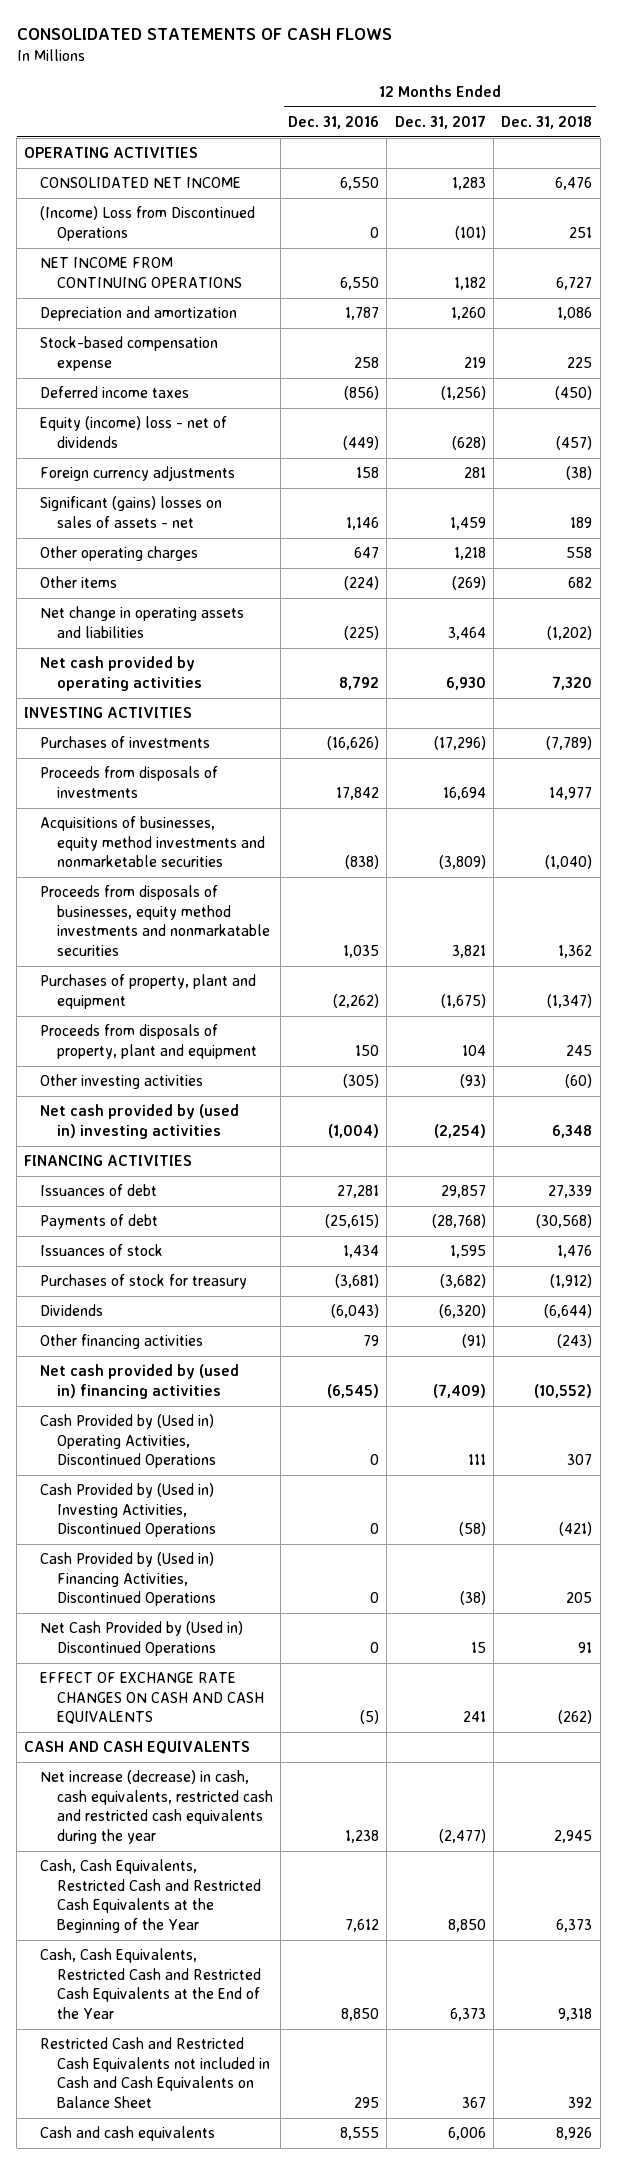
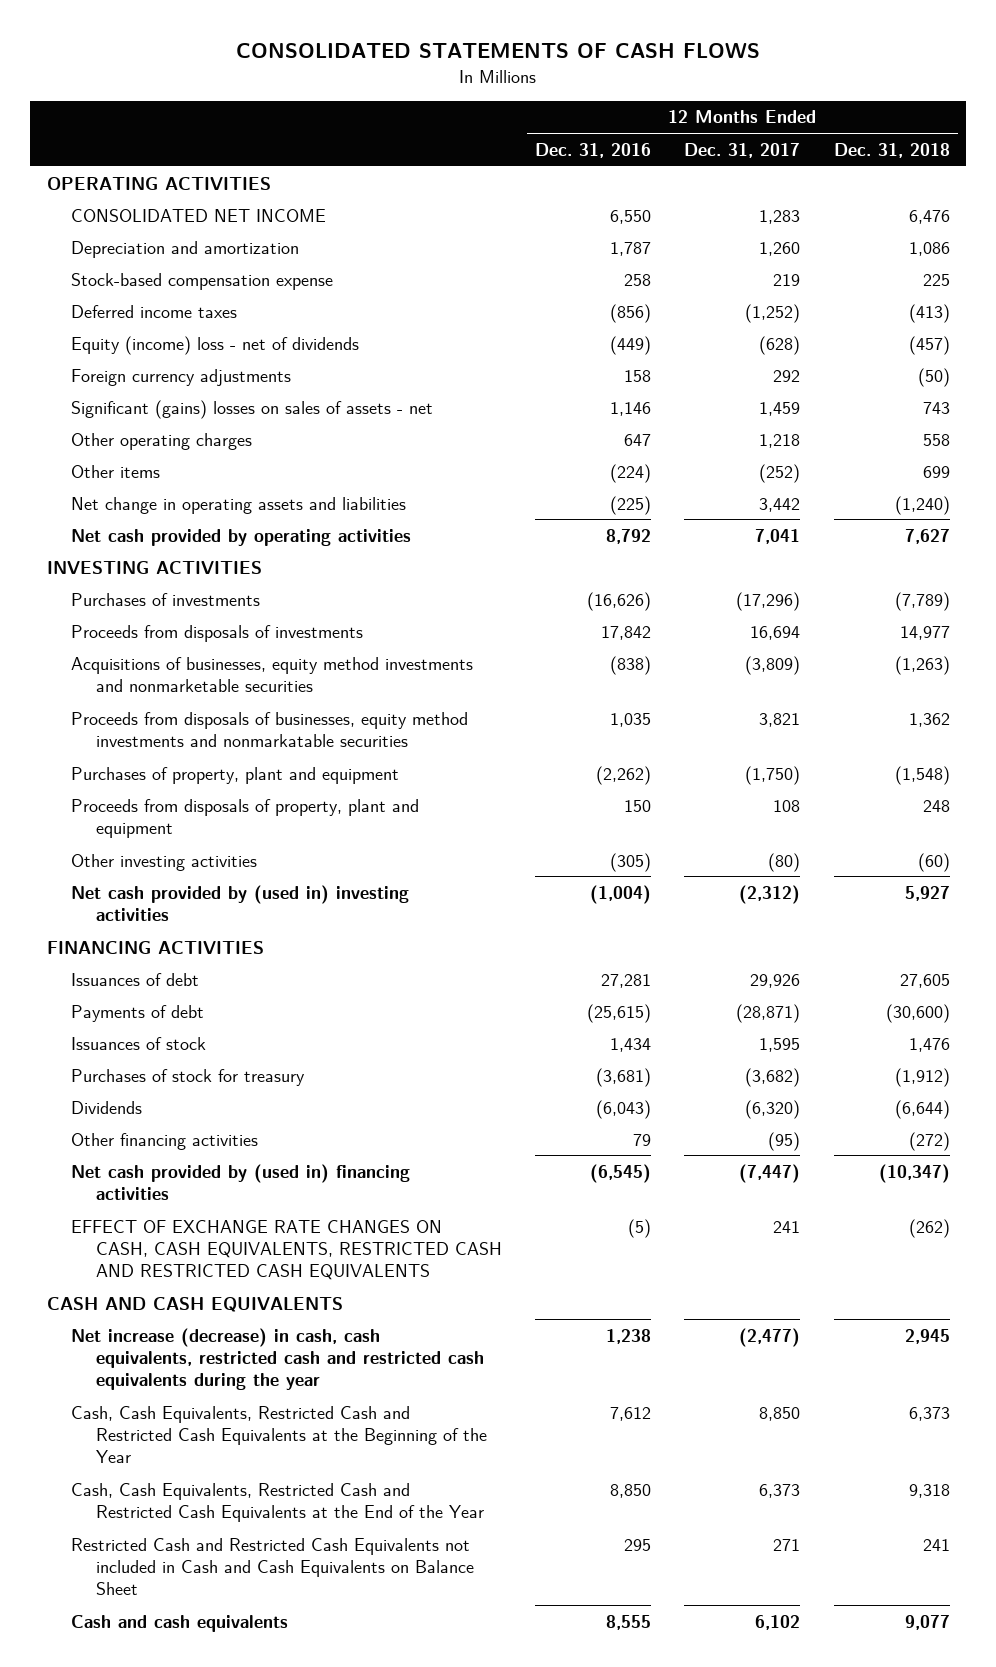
- (Income) Loss from Discontinued Operations | 0 | (101) | 251
- NET INCOME FROM CONTINUING OPERATIONS | 6,550 | 1,182 | 6,727
- Deferred income taxes | (856) | (1,256) | (450)
+ Deferred income taxes | (856) | (1,252) | (413)
- Foreign currency adjustments | 158 | 281 | (38)
- Significant (gains) losses on sales of assets - net | 1,146 | 1,459 | 189
+ Foreign currency adjustments | 158 | 292 | (50)
+ Significant (gains) losses on sales of assets - net | 1,146 | 1,459 | 743
- Other items | (224) | (269) | 682
- Net change in operating assets and liabilities | (225) | 3,464 | (1,202)
- Net cash provided by operating activities | 8,792 | 6,930 | 7,320
+ Other items | (224) | (252) | 699
+ Net change in operating assets and liabilities | (225) | 3,442 | (1,240)
+ Net cash provided by operating activities | 8,792 | 7,041 | 7,627
- Acquisitions of businesses, equity method investments and nonmarketable securities | (838) | (3,809) | (1,040)
+ Acquisitions of businesses, equity method investments and nonmarketable securities | (838) | (3,809) | (1,263)
- Purchases of property, plant and equipment | (2,262) | (1,675) | (1,347)
- Proceeds from disposals of property, plant and equipment | 150 | 104 | 245
- Other investing activities | (305) | (93) | (60)
- Net cash provided by (used in) investing activities | (1,004) | (2,254) | 6,348
+ Purchases of property, plant and equipment | (2,262) | (1,750) | (1,548)
+ Proceeds from disposals of property, plant and equipment | 150 | 108 | 248
+ Other investing activities | (305) | (80) | (60)
+ Net cash provided by (used in) investing activities | (1,004) | (2,312) | 5,927
- Issuances of debt | 27,281 | 29,857 | 27,339
- Payments of debt | (25,615) | (28,768) | (30,568)
+ Issuances of debt | 27,281 | 29,926 | 27,605
+ Payments of debt | (25,615) | (28,871) | (30,600)
- Other financing activities | 79 | (91) | (243)
- Net cash provided by (used in) financing activities | (6,545) | (7,409) | (10,552)
- Cash Provided by (Used in) Operating Activities, Discontinued Operations | 0 | 111 | 307
- Cash Provided by (Used in) Investing Activities, Discontinued Operations | 0 | (58) | (421)
- Cash Provided by (Used in) Financing Activities, Discontinued Operations | 0 | (38) | 205
- Net Cash Provided by (Used in) Discontinued Operations | 0 | 15 | 91
- EFFECT OF EXCHANGE RATE CHANGES ON CASH AND CASH EQUIVALENTS | (5) | 241 | (262)
+ Other financing activities | 79 | (95) | (272)
+ Net cash provided by (used in) financing activities | (6,545) | (7,447) | (10,347)
+ EFFECT OF EXCHANGE RATE CHANGES ON CASH, CASH EQUIVALENTS, RESTRICTED CASH AND RESTRICTED CASH EQUIVALENTS | (5) | 241 | (262)
- Restricted Cash and Restricted Cash Equivalents not included in Cash and Cash Equivalents on Balance Sheet | 295 | 367 | 392
- Cash and cash equivalents | 8,555 | 6,006 | 8,926
+ Restricted Cash and Restricted Cash Equivalents not included in Cash and Cash Equivalents on Balance Sheet | 295 | 271 | 241
+ Cash and cash equivalents | 8,555 | 6,102 | 9,077

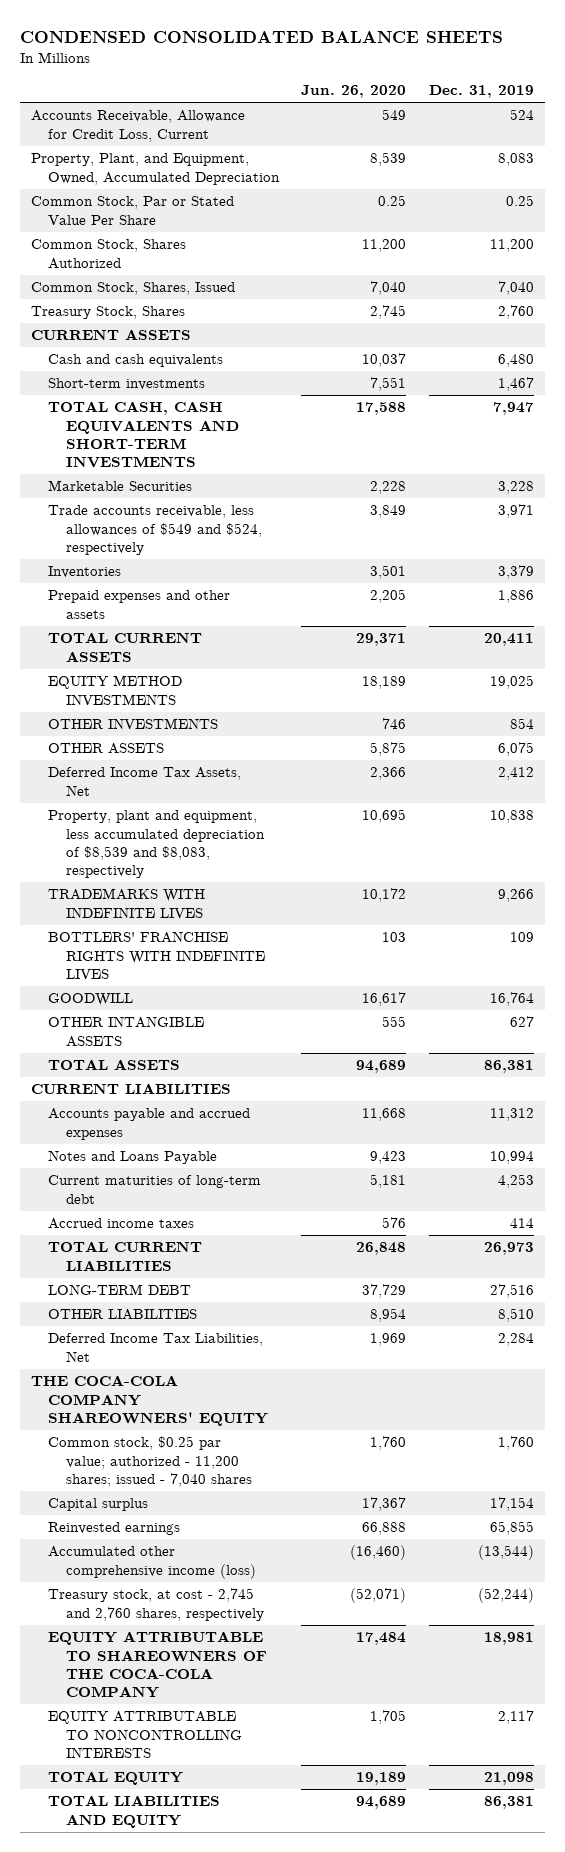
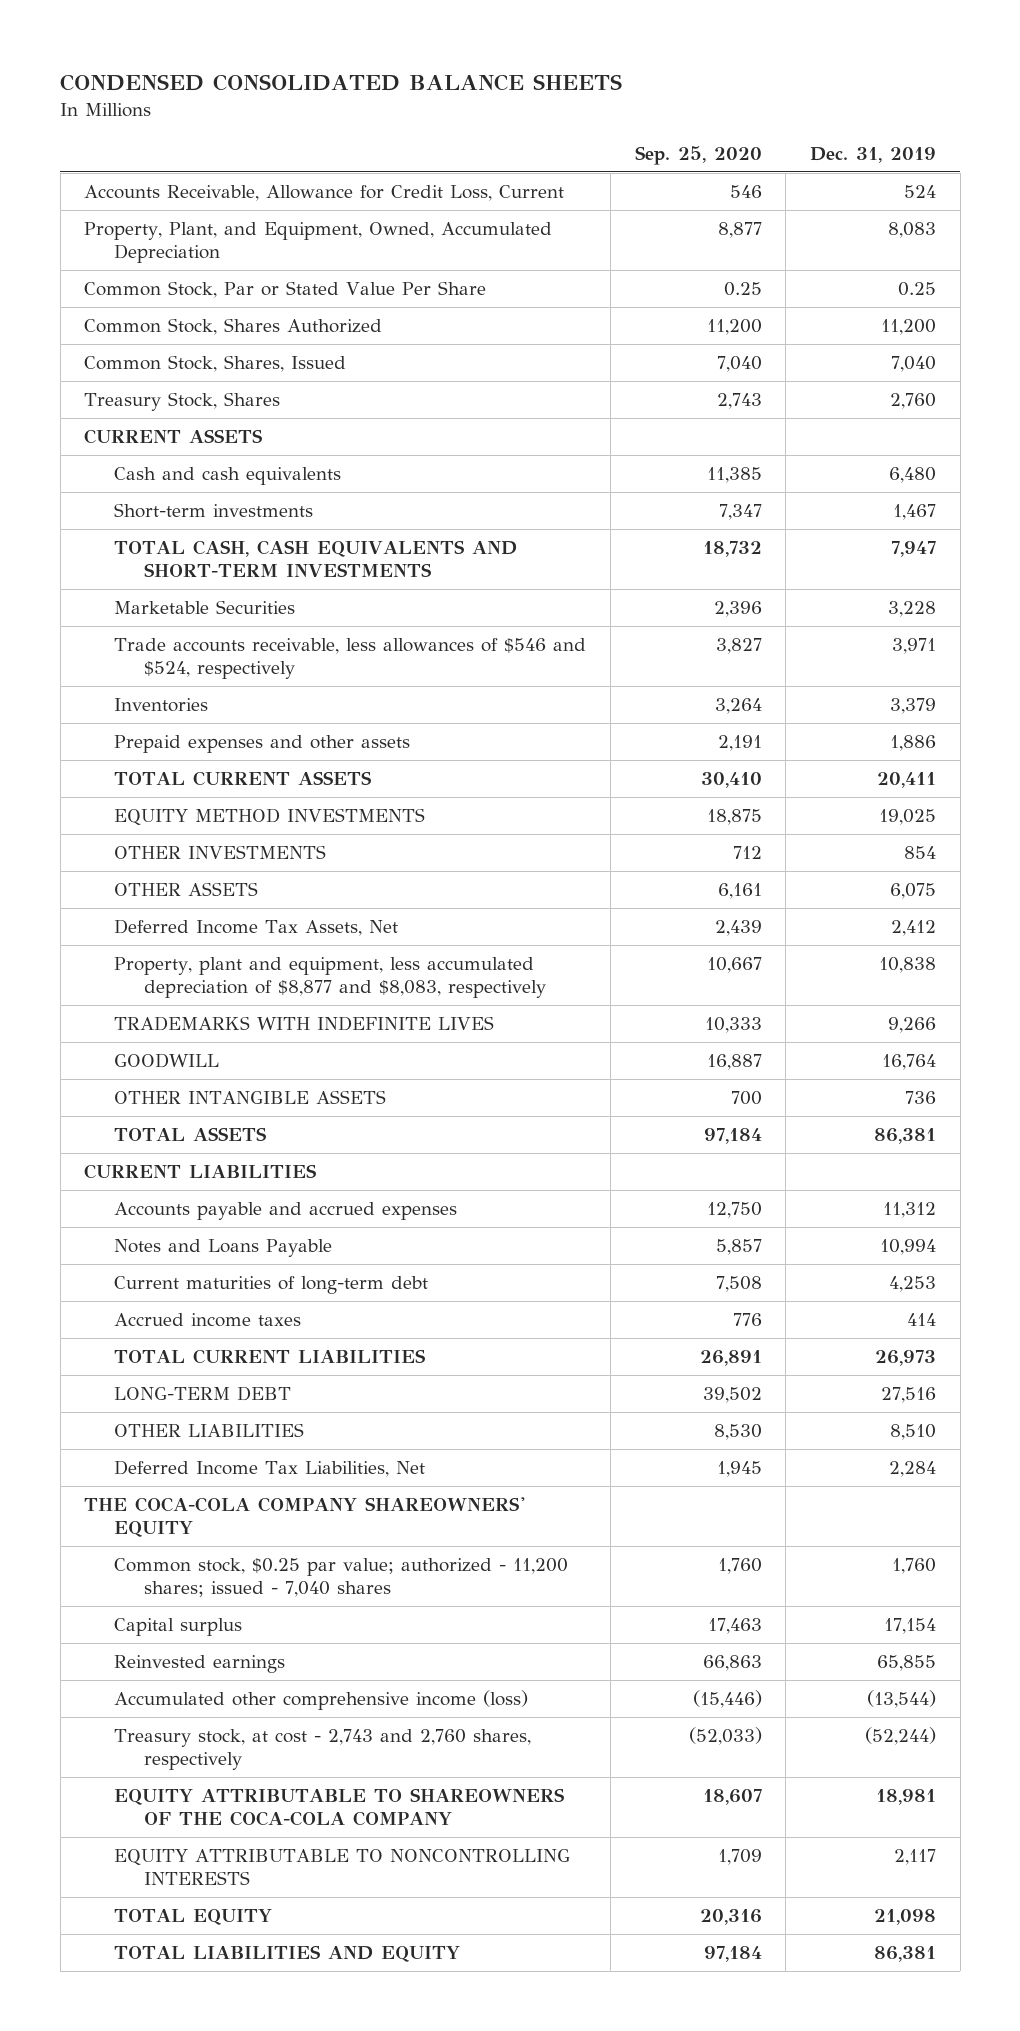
- | Jun. 26, 2020 | Dec. 31, 2019
+ | Sep. 25, 2020 | Dec. 31, 2019
- Trade accounts receivable, less allowances of $549 and $524, respectively | 3,849 | 3,971
+ Trade accounts receivable, less allowances of $546 and $524, respectively | 3,827 | 3,971
- Property, plant and equipment, less accumulated depreciation of $8,539 and $8,083, respectively | 10,695 | 10,838
+ Property, plant and equipment, less accumulated depreciation of $8,877 and $8,083, respectively | 10,667 | 10,838
- BOTTLERS' FRANCHISE RIGHTS WITH INDEFINITE LIVES | 103 | 109
- OTHER INTANGIBLE ASSETS | 555 | 627
+ OTHER INTANGIBLE ASSETS | 700 | 736
- Treasury stock, at cost - 2,745 and 2,760 shares, respectively | (52,071) | (52,244)
+ Treasury stock, at cost - 2,743 and 2,760 shares, respectively | (52,033) | (52,244)

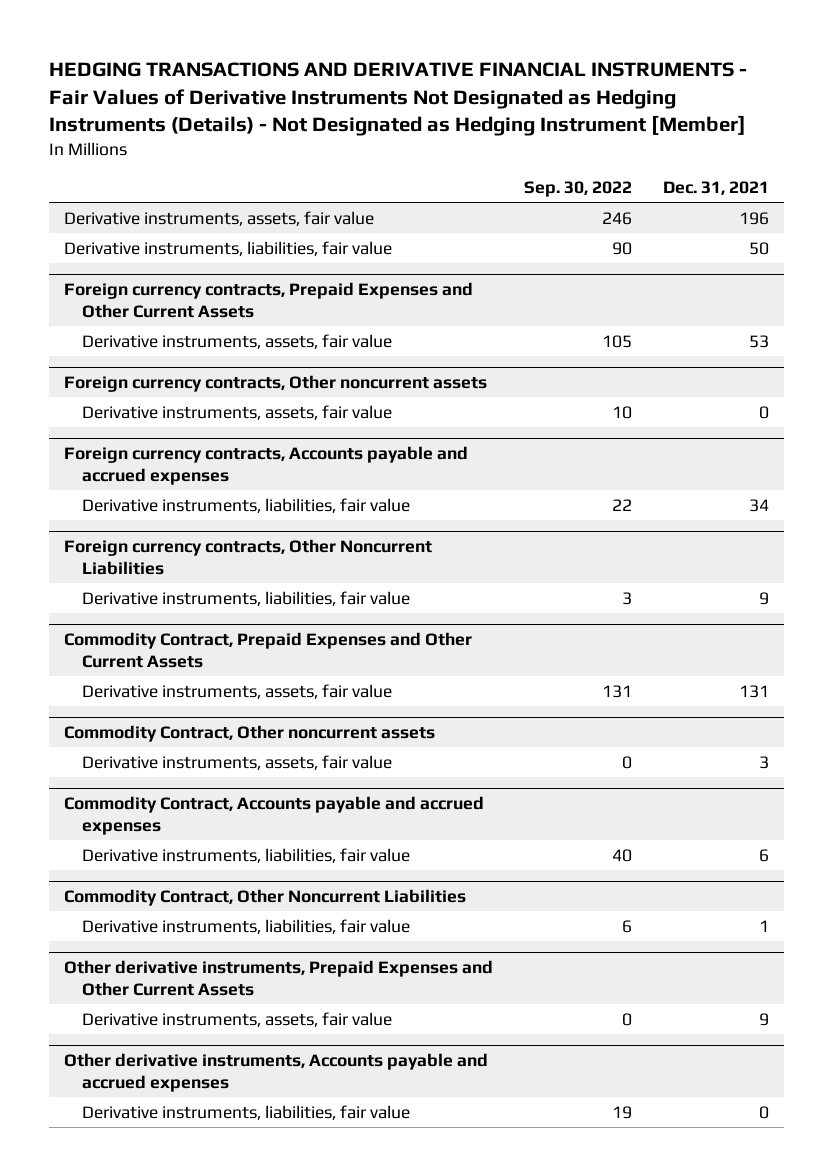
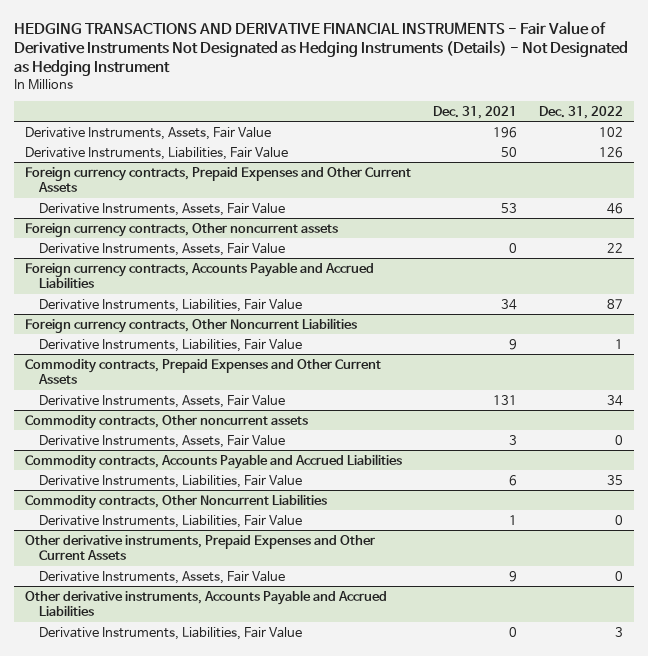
- HEDGING TRANSACTIONS AND DERIVATIVE FINANCIAL INSTRUMENTS - Fair Values of Derivative Instruments Not Designated as Hedging Instruments (Details) - Not Designated as Hedging Instrument [Member]
+ HEDGING TRANSACTIONS AND DERIVATIVE FINANCIAL INSTRUMENTS - Fair Value of Derivative Instruments Not Designated as Hedging Instruments (Details) - Not Designated as Hedging Instrument
- | Sep. 30, 2022 | Dec. 31, 2021
+ | Dec. 31, 2021 | Dec. 31, 2022
- Derivative instruments, assets, fair value | 246 | 196
- Derivative instruments, liabilities, fair value | 90 | 50
+ Derivative Instruments, Assets, Fair Value | 196 | 102
+ Derivative Instruments, Liabilities, Fair Value | 50 | 126
@ Foreign currency contracts, Prepaid Expenses and Other Current Assets
- Derivative instruments, assets, fair value | 105 | 53
+ Derivative Instruments, Assets, Fair Value | 53 | 46
@ Foreign currency contracts, Other noncurrent assets
- Derivative instruments, assets, fair value | 10 | 0
- Foreign currency contracts, Accounts payable and accrued expenses
- Derivative instruments, liabilities, fair value | 22 | 34
@ Foreign currency contracts, Other noncurrent assets
+ Derivative Instruments, Assets, Fair Value | 0 | 22
+ Foreign currency contracts, Accounts Payable and Accrued Liabilities
+ Derivative Instruments, Liabilities, Fair Value | 34 | 87
@ Foreign currency contracts, Other Noncurrent Liabilities
- Derivative instruments, liabilities, fair value | 3 | 9
- Commodity Contract, Prepaid Expenses and Other Current Assets
- Derivative instruments, assets, fair value | 131 | 131
- Commodity Contract, Other noncurrent assets
- Derivative instruments, assets, fair value | 0 | 3
- Commodity Contract, Accounts payable and accrued expenses
- Derivative instruments, liabilities, fair value | 40 | 6
- Commodity Contract, Other Noncurrent Liabilities
- Derivative instruments, liabilities, fair value | 6 | 1
@ Foreign currency contracts, Other Noncurrent Liabilities
+ Derivative Instruments, Liabilities, Fair Value | 9 | 1
+ Commodity contracts, Prepaid Expenses and Other Current Assets
+ Derivative Instruments, Assets, Fair Value | 131 | 34
+ Commodity contracts, Other noncurrent assets
+ Derivative Instruments, Assets, Fair Value | 3 | 0
+ Commodity contracts, Accounts Payable and Accrued Liabilities
+ Derivative Instruments, Liabilities, Fair Value | 6 | 35
+ Commodity contracts, Other Noncurrent Liabilities
+ Derivative Instruments, Liabilities, Fair Value | 1 | 0
@ Other derivative instruments, Prepaid Expenses and Other Current Assets
- Derivative instruments, assets, fair value | 0 | 9
- Other derivative instruments, Accounts payable and accrued expenses
- Derivative instruments, liabilities, fair value | 19 | 0
@ Other derivative instruments, Prepaid Expenses and Other Current Assets
+ Derivative Instruments, Assets, Fair Value | 9 | 0
+ Other derivative instruments, Accounts Payable and Accrued Liabilities
+ Derivative Instruments, Liabilities, Fair Value | 0 | 3

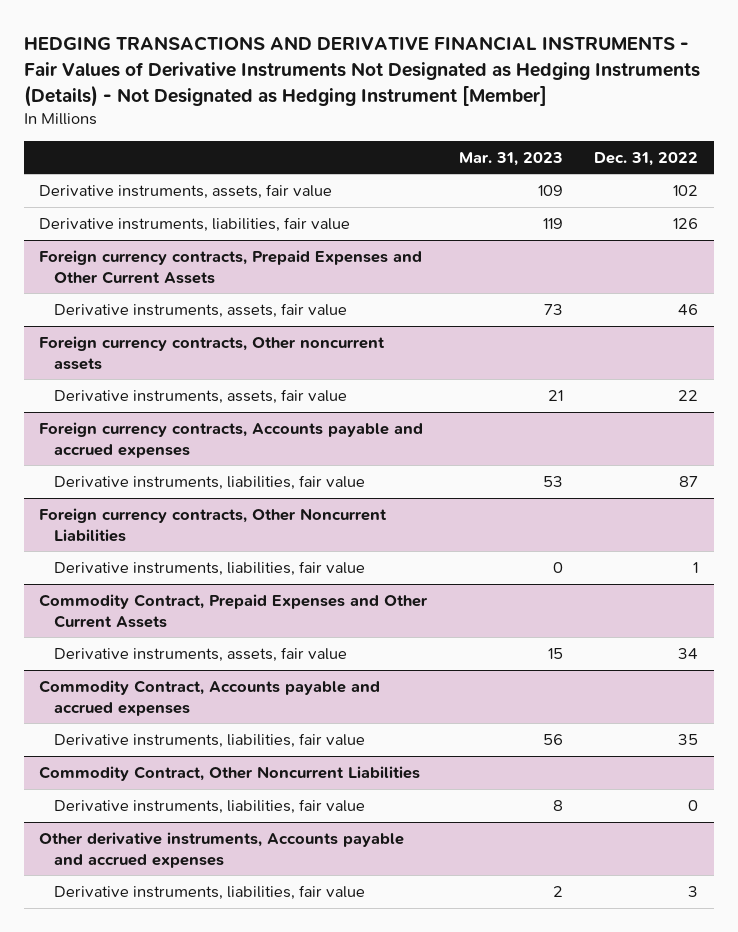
- HEDGING TRANSACTIONS AND DERIVATIVE FINANCIAL INSTRUMENTS - Fair Value of Derivative Instruments Not Designated as Hedging Instruments (Details) - Not Designated as Hedging Instrument
+ HEDGING TRANSACTIONS AND DERIVATIVE FINANCIAL INSTRUMENTS - Fair Values of Derivative Instruments Not Designated as Hedging Instruments (Details) - Not Designated as Hedging Instrument [Member]
- | Dec. 31, 2021 | Dec. 31, 2022
+ | Mar. 31, 2023 | Dec. 31, 2022
- Derivative Instruments, Assets, Fair Value | 196 | 102
- Derivative Instruments, Liabilities, Fair Value | 50 | 126
+ Derivative instruments, assets, fair value | 109 | 102
+ Derivative instruments, liabilities, fair value | 119 | 126
@ Foreign currency contracts, Prepaid Expenses and Other Current Assets
- Derivative Instruments, Assets, Fair Value | 53 | 46
+ Derivative instruments, assets, fair value | 73 | 46
@ Foreign currency contracts, Other noncurrent assets
- Derivative Instruments, Assets, Fair Value | 0 | 22
- Foreign currency contracts, Accounts Payable and Accrued Liabilities
- Derivative Instruments, Liabilities, Fair Value | 34 | 87
@ Foreign currency contracts, Other noncurrent assets
+ Derivative instruments, assets, fair value | 21 | 22
+ Foreign currency contracts, Accounts payable and accrued expenses
+ Derivative instruments, liabilities, fair value | 53 | 87
@ Foreign currency contracts, Other Noncurrent Liabilities
- Derivative Instruments, Liabilities, Fair Value | 9 | 1
- Commodity contracts, Prepaid Expenses and Other Current Assets
- Derivative Instruments, Assets, Fair Value | 131 | 34
- Commodity contracts, Other noncurrent assets
- Derivative Instruments, Assets, Fair Value | 3 | 0
- Commodity contracts, Accounts Payable and Accrued Liabilities
- Derivative Instruments, Liabilities, Fair Value | 6 | 35
- Commodity contracts, Other Noncurrent Liabilities
- Derivative Instruments, Liabilities, Fair Value | 1 | 0
- Other derivative instruments, Prepaid Expenses and Other Current Assets
- Derivative Instruments, Assets, Fair Value | 9 | 0
- Other derivative instruments, Accounts Payable and Accrued Liabilities
- Derivative Instruments, Liabilities, Fair Value | 0 | 3
@ Foreign currency contracts, Other Noncurrent Liabilities
+ Derivative instruments, liabilities, fair value | 0 | 1
+ Commodity Contract, Prepaid Expenses and Other Current Assets
+ Derivative instruments, assets, fair value | 15 | 34
+ Commodity Contract, Accounts payable and accrued expenses
+ Derivative instruments, liabilities, fair value | 56 | 35
+ Commodity Contract, Other Noncurrent Liabilities
+ Derivative instruments, liabilities, fair value | 8 | 0
+ Other derivative instruments, Accounts payable and accrued expenses
+ Derivative instruments, liabilities, fair value | 2 | 3

